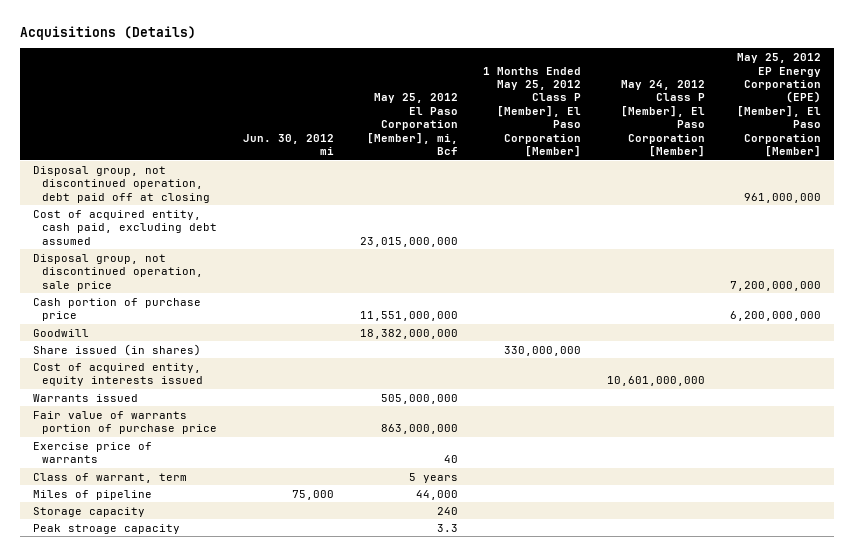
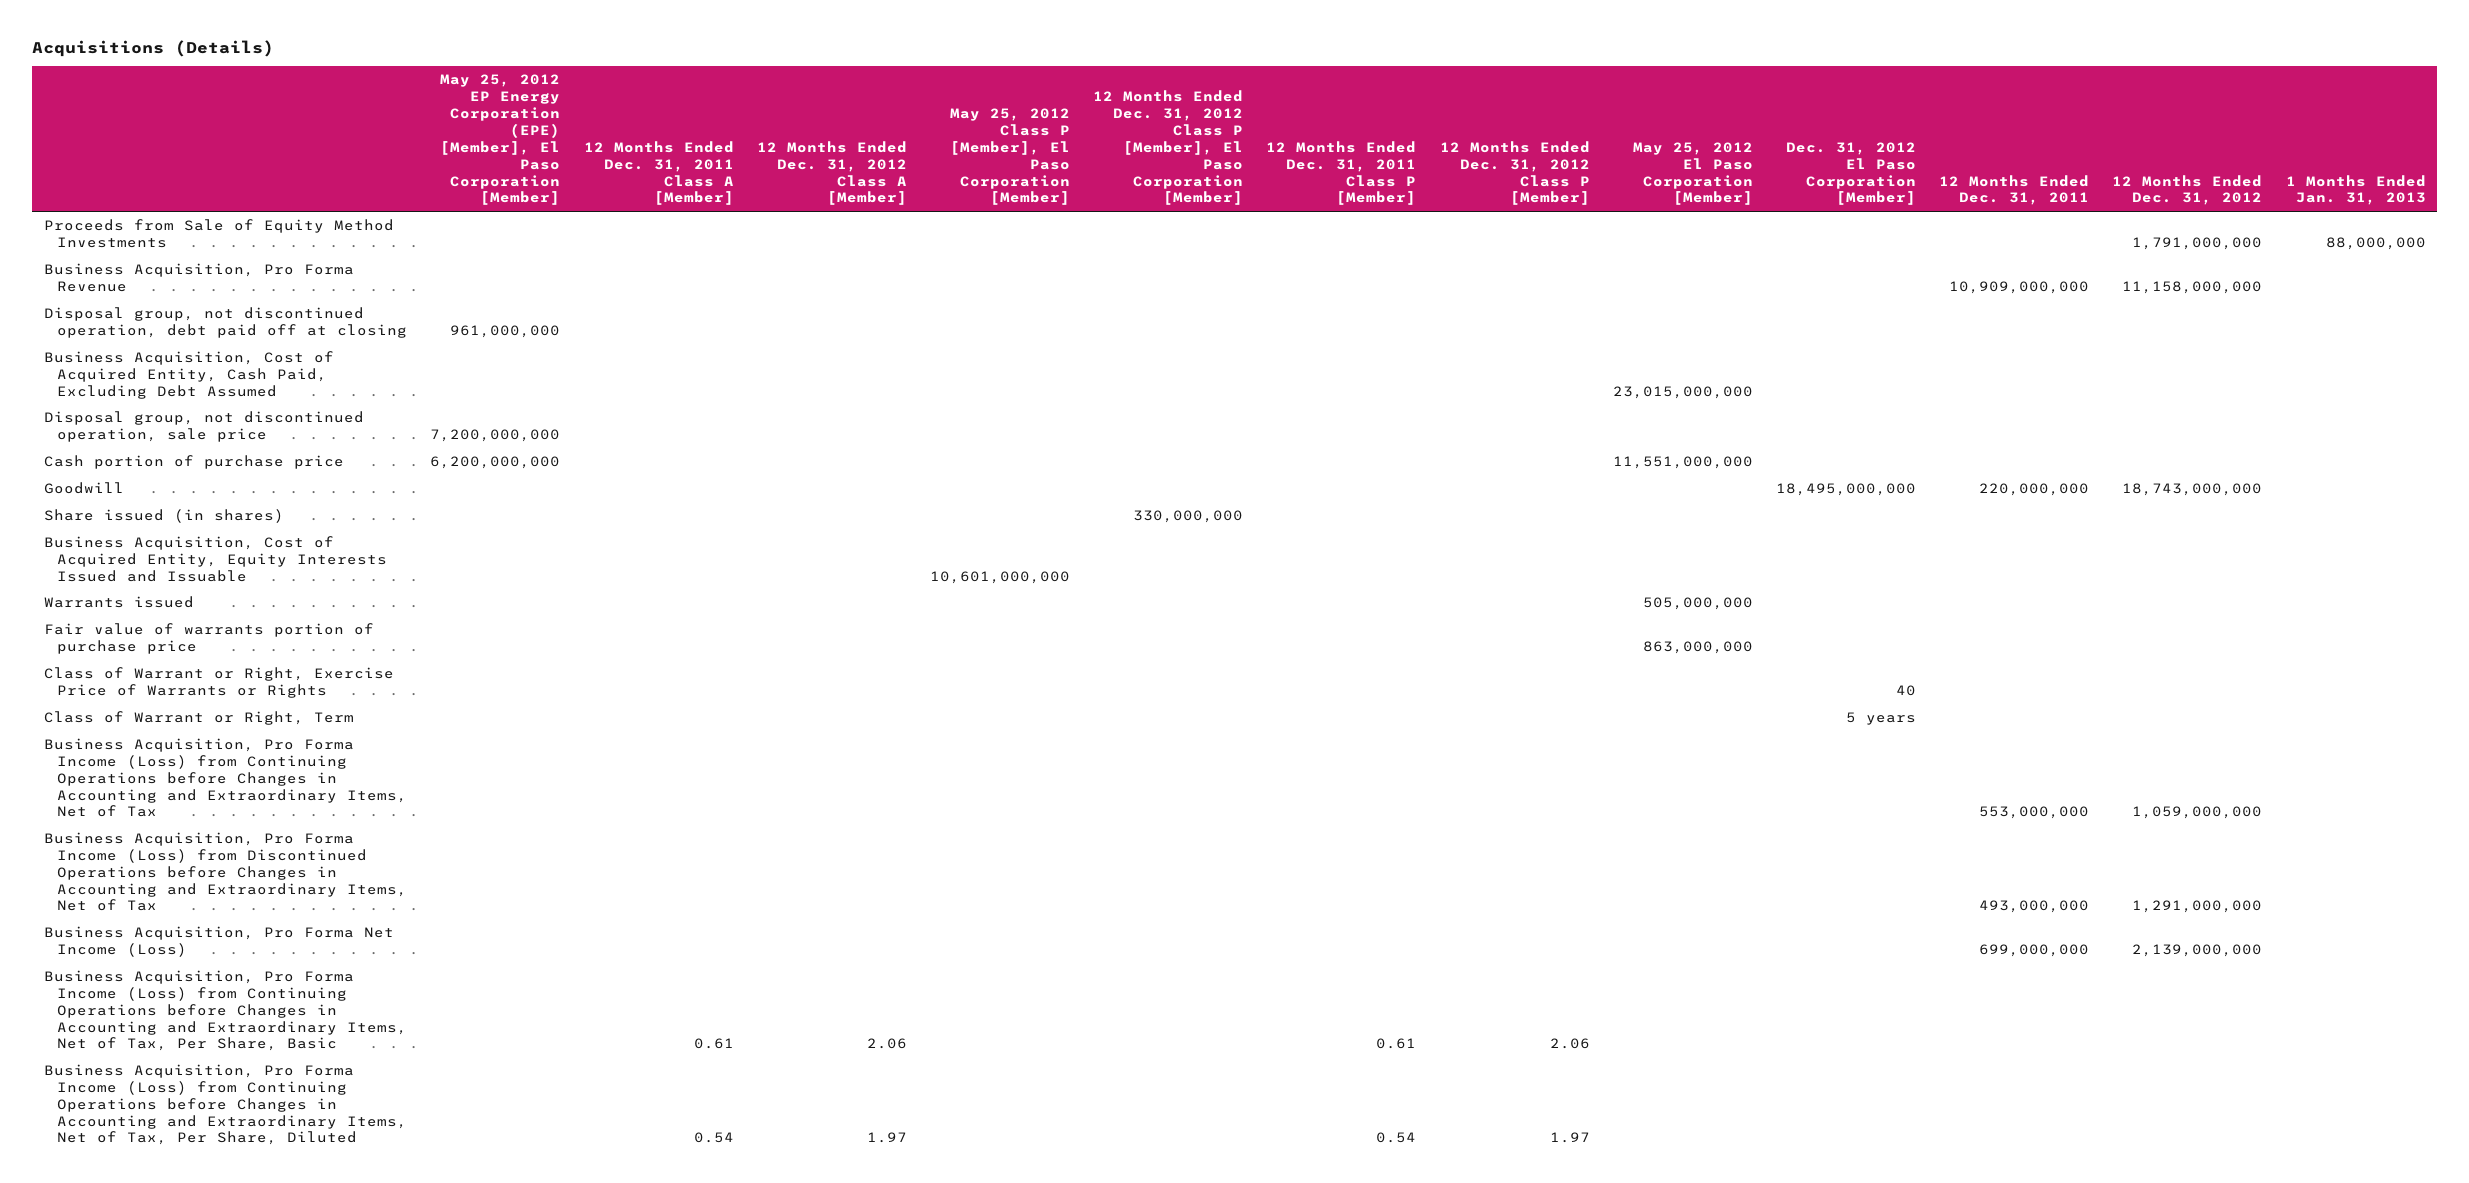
- | Jun. 30, 2012 mi | May 25, 2012 El Paso Corporation [Member], mi, Bcf | 1 Months Ended May 25, 2012 Class P [Member], El Paso Corporation [Member] | May 24, 2012 Class P [Member], El Paso Corporation [Member] | May 25, 2012 EP Energy Corporation (EPE) [Member], El Paso Corporation [Member]
+ | May 25, 2012 EP Energy Corporation (EPE) [Member], El Paso Corporation [Member] | 12 Months Ended Dec. 31, 2011 Class A [Member] | 12 Months Ended Dec. 31, 2012 Class A [Member] | May 25, 2012 Class P [Member], El Paso Corporation [Member] | 12 Months Ended Dec. 31, 2012 Class P [Member], El Paso Corporation [Member] | 12 Months Ended Dec. 31, 2011 Class P [Member] | 12 Months Ended Dec. 31, 2012 Class P [Member] | May 25, 2012 El Paso Corporation [Member] | Dec. 31, 2012 El Paso Corporation [Member] | 12 Months Ended Dec. 31, 2011 | 12 Months Ended Dec. 31, 2012 | 1 Months Ended Jan. 31, 2013
+ Proceeds from Sale of Equity Method Investments | | | | | | | | | | | 1,791,000,000 | 88,000,000
+ Business Acquisition, Pro Forma Revenue | | | | | | | | | | 10,909,000,000 | 11,158,000,000 |
- Cost of acquired entity, cash paid, excluding debt assumed | | 23,015,000,000 | | |
+ Business Acquisition, Cost of Acquired Entity, Cash Paid, Excluding Debt Assumed | | | | | | | | 23,015,000,000 | | | |
- Cost of acquired entity, equity interests issued | | | | 10,601,000,000 |
+ Business Acquisition, Cost of Acquired Entity, Equity Interests Issued and Issuable | | | | 10,601,000,000 | | | | | | | |
- Exercise price of warrants | | 40 | | |
- Class of warrant, term | | 5 years | | |
- Miles of pipeline | 75,000 | 44,000 | | |
- Storage capacity | | 240 | | |
- Peak stroage capacity | | 3.3 | | |
+ Class of Warrant or Right, Exercise Price of Warrants or Rights | | | | | | | | | 40 | | |
+ Class of Warrant or Right, Term | | | | | | | | | 5 years | | |
+ Business Acquisition, Pro Forma Income (Loss) from Continuing Operations before Changes in Accounting and Extraordinary Items, Net of Tax | | | | | | | | | | 553,000,000 | 1,059,000,000 |
+ Business Acquisition, Pro Forma Income (Loss) from Discontinued Operations before Changes in Accounting and Extraordinary Items, Net of Tax | | | | | | | | | | 493,000,000 | 1,291,000,000 |
+ Business Acquisition, Pro Forma Net Income (Loss) | | | | | | | | | | 699,000,000 | 2,139,000,000 |
+ Business Acquisition, Pro Forma Income (Loss) from Continuing Operations before Changes in Accounting and Extraordinary Items, Net of Tax, Per Share, Basic | | 0.61 | 2.06 | | | 0.61 | 2.06 | | | | |
+ Business Acquisition, Pro Forma Income (Loss) from Continuing Operations before Changes in Accounting and Extraordinary Items, Net of Tax, Per Share, Diluted | | 0.54 | 1.97 | | | 0.54 | 1.97 | | | | |

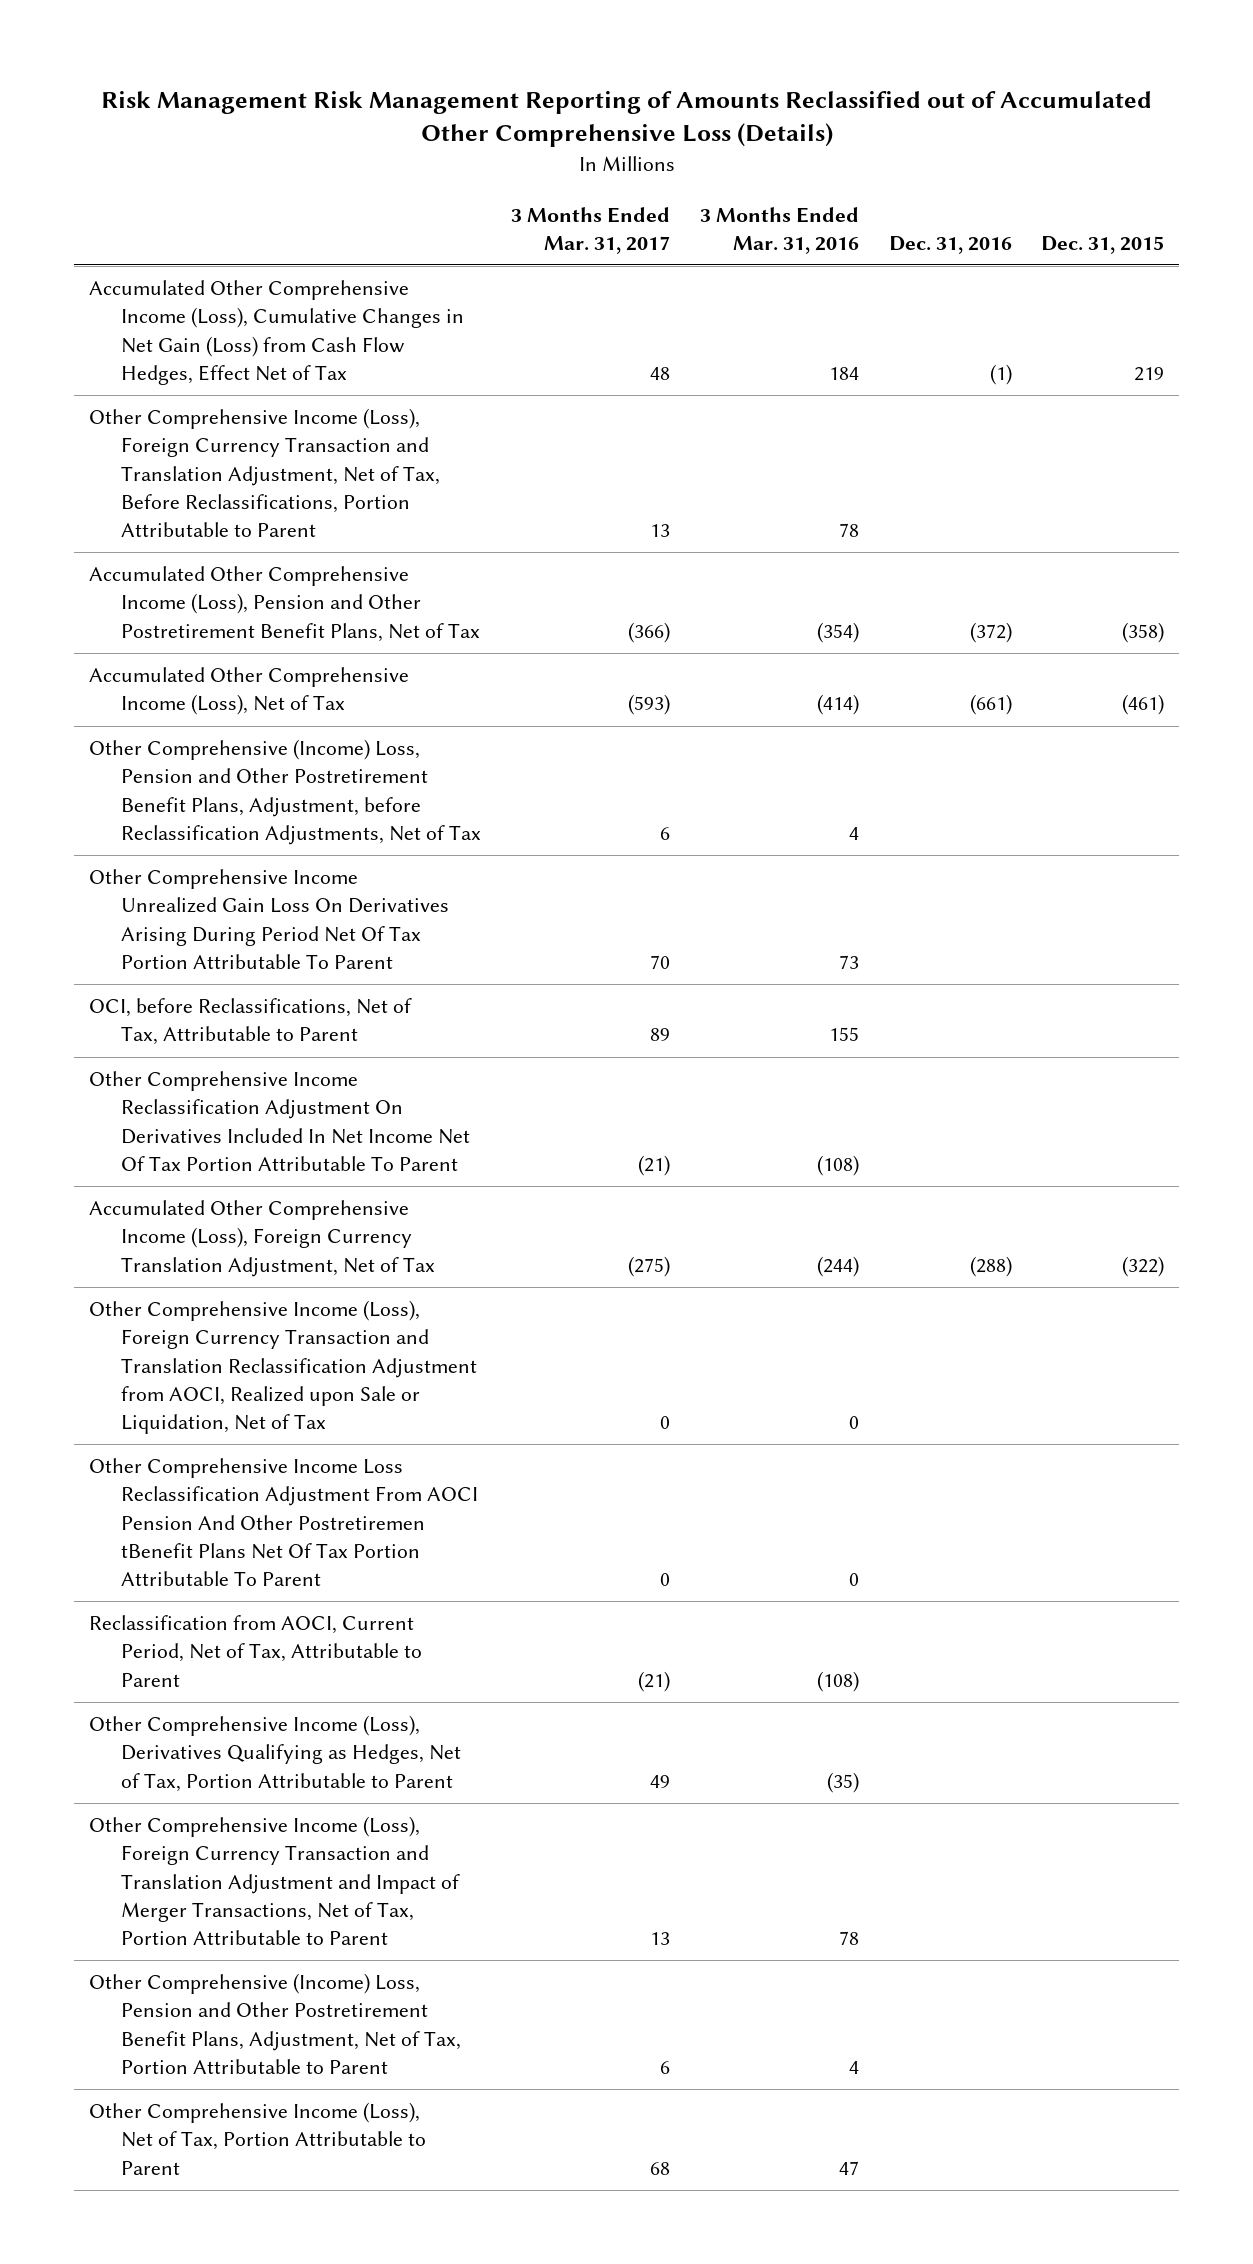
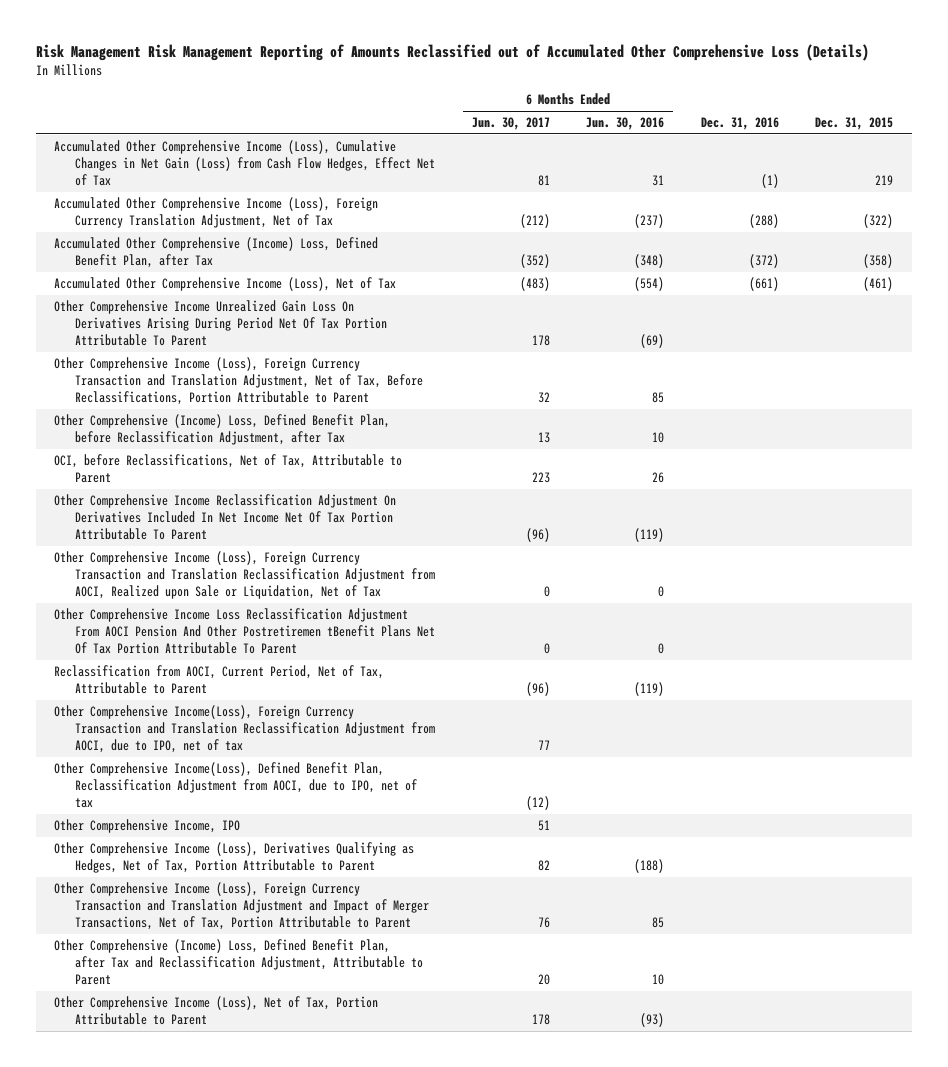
- | 3 Months Ended Mar. 31, 2017 | 3 Months Ended Mar. 31, 2016 | Dec. 31, 2016 | Dec. 31, 2015
+ | 6 Months Ended Jun. 30, 2017 | 6 Months Ended Jun. 30, 2016 | Dec. 31, 2016 | Dec. 31, 2015
- Accumulated Other Comprehensive Income (Loss), Pension and Other Postretirement Benefit Plans, Net of Tax | (366) | (354) | (372) | (358)
moved up: Accumulated Other Comprehensive Income (Loss), Foreign Currency Translation Adjustment, Net of Tax | (212) | (237) | (288) | (322)
+ Accumulated Other Comprehensive (Income) Loss, Defined Benefit Plan, after Tax | (352) | (348) | (372) | (358)
- Other Comprehensive (Income) Loss, Pension and Other Postretirement Benefit Plans, Adjustment, before Reclassification Adjustments, Net of Tax | 6 | 4 | |
moved down: Other Comprehensive Income (Loss), Foreign Currency Transaction and Translation Adjustment, Net of Tax, Before Reclassifications, Portion Attributable to Parent | 32 | 85 | |
+ Other Comprehensive (Income) Loss, Defined Benefit Plan, before Reclassification Adjustment, after Tax | 13 | 10 | |
+ Other Comprehensive Income(Loss), Foreign Currency Transaction and Translation Reclassification Adjustment from AOCI, due to IPO, net of tax | 77 | | |
+ Other Comprehensive Income(Loss), Defined Benefit Plan, Reclassification Adjustment from AOCI, due to IPO, net of tax | (12) | | |
+ Other Comprehensive Income, IPO | 51 | | |
- Other Comprehensive (Income) Loss, Pension and Other Postretirement Benefit Plans, Adjustment, Net of Tax, Portion Attributable to Parent | 6 | 4 | |
+ Other Comprehensive (Income) Loss, Defined Benefit Plan, after Tax and Reclassification Adjustment, Attributable to Parent | 20 | 10 | |

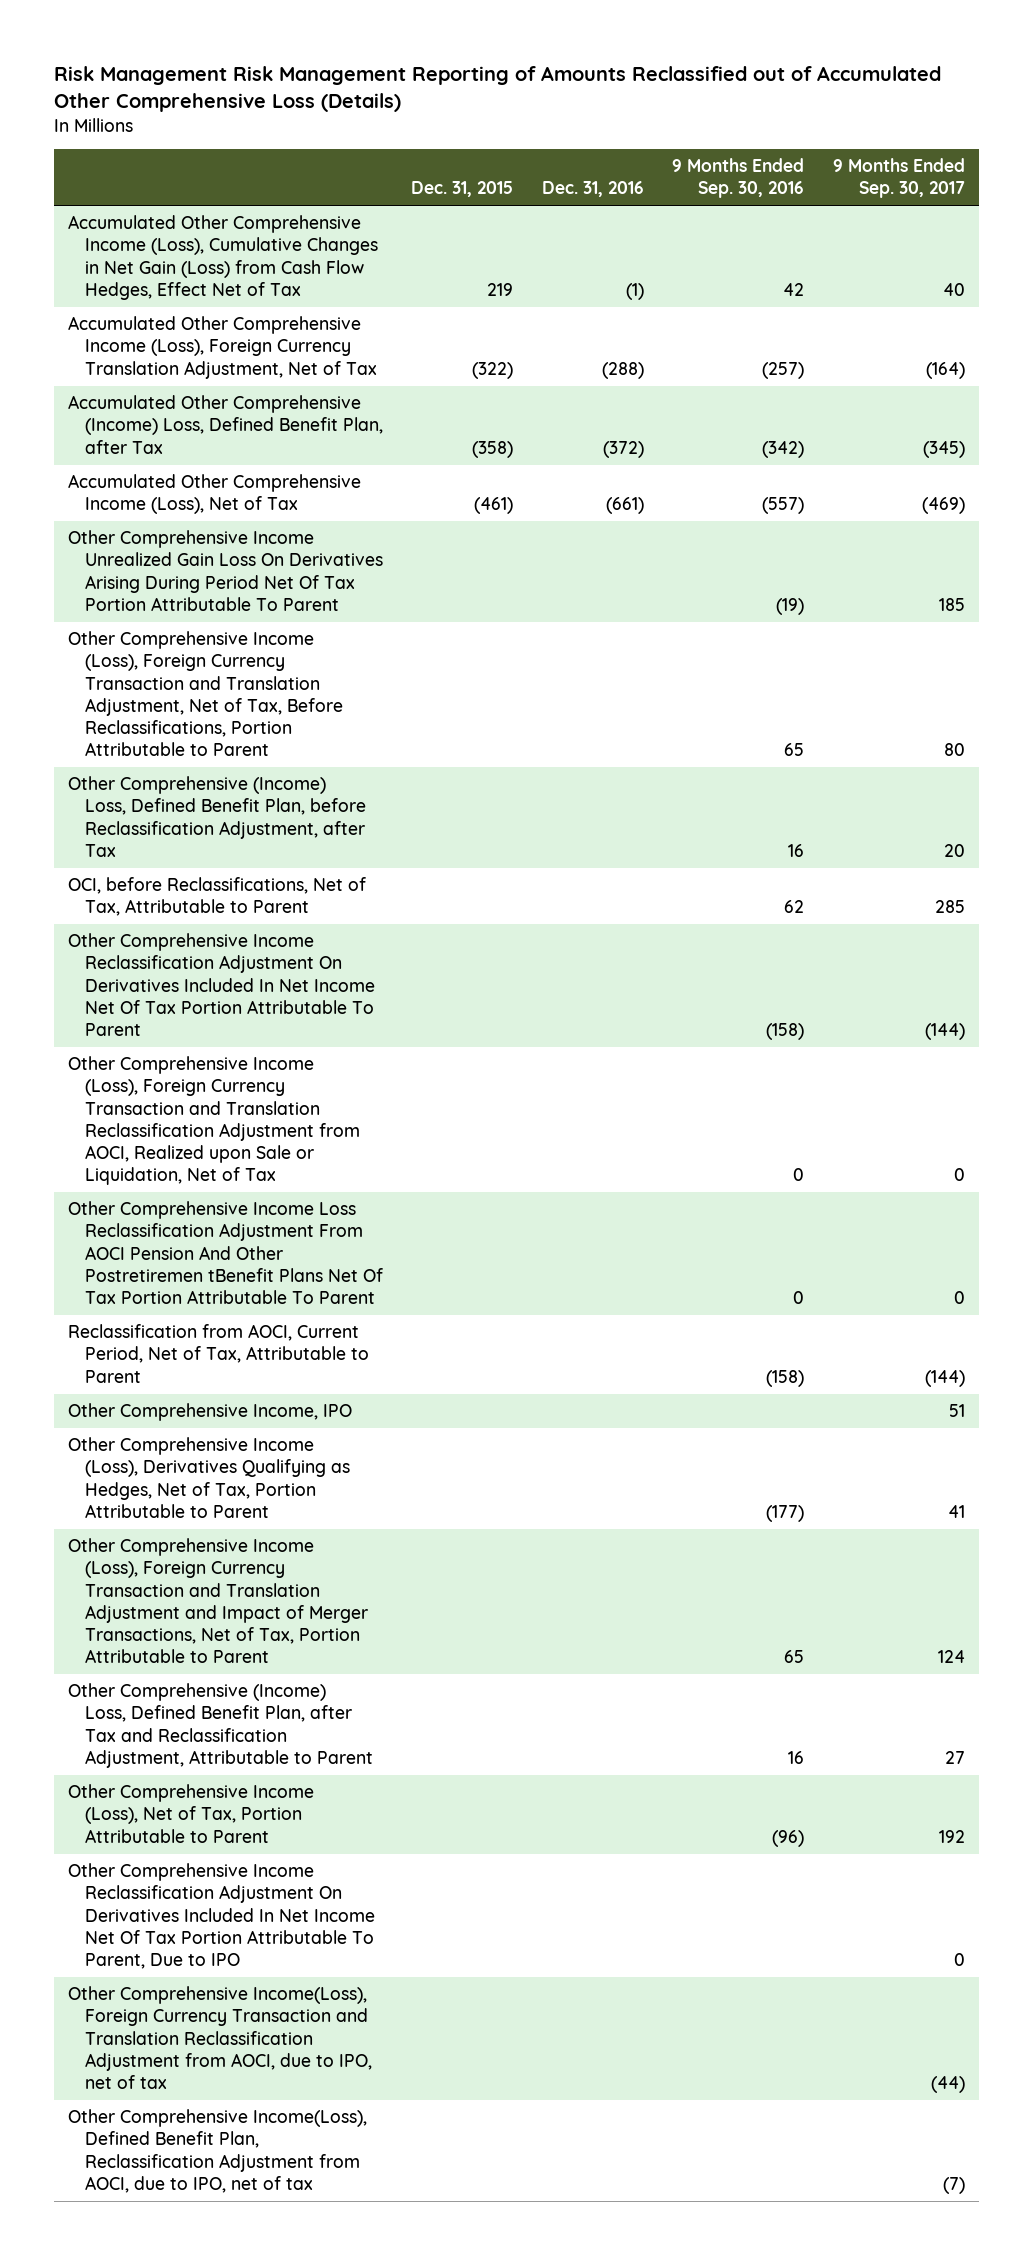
- | 6 Months Ended Jun. 30, 2017 | 6 Months Ended Jun. 30, 2016 | Dec. 31, 2016 | Dec. 31, 2015
+ | Dec. 31, 2015 | Dec. 31, 2016 | 9 Months Ended Sep. 30, 2016 | 9 Months Ended Sep. 30, 2017
+ Other Comprehensive Income Reclassification Adjustment On Derivatives Included In Net Income Net Of Tax Portion Attributable To Parent, Due to IPO | | | | 0
moved down: Other Comprehensive Income(Loss), Foreign Currency Transaction and Translation Reclassification Adjustment from AOCI, due to IPO, net of tax | | | | (44)
moved down: Other Comprehensive Income(Loss), Defined Benefit Plan, Reclassification Adjustment from AOCI, due to IPO, net of tax | | | | (7)

